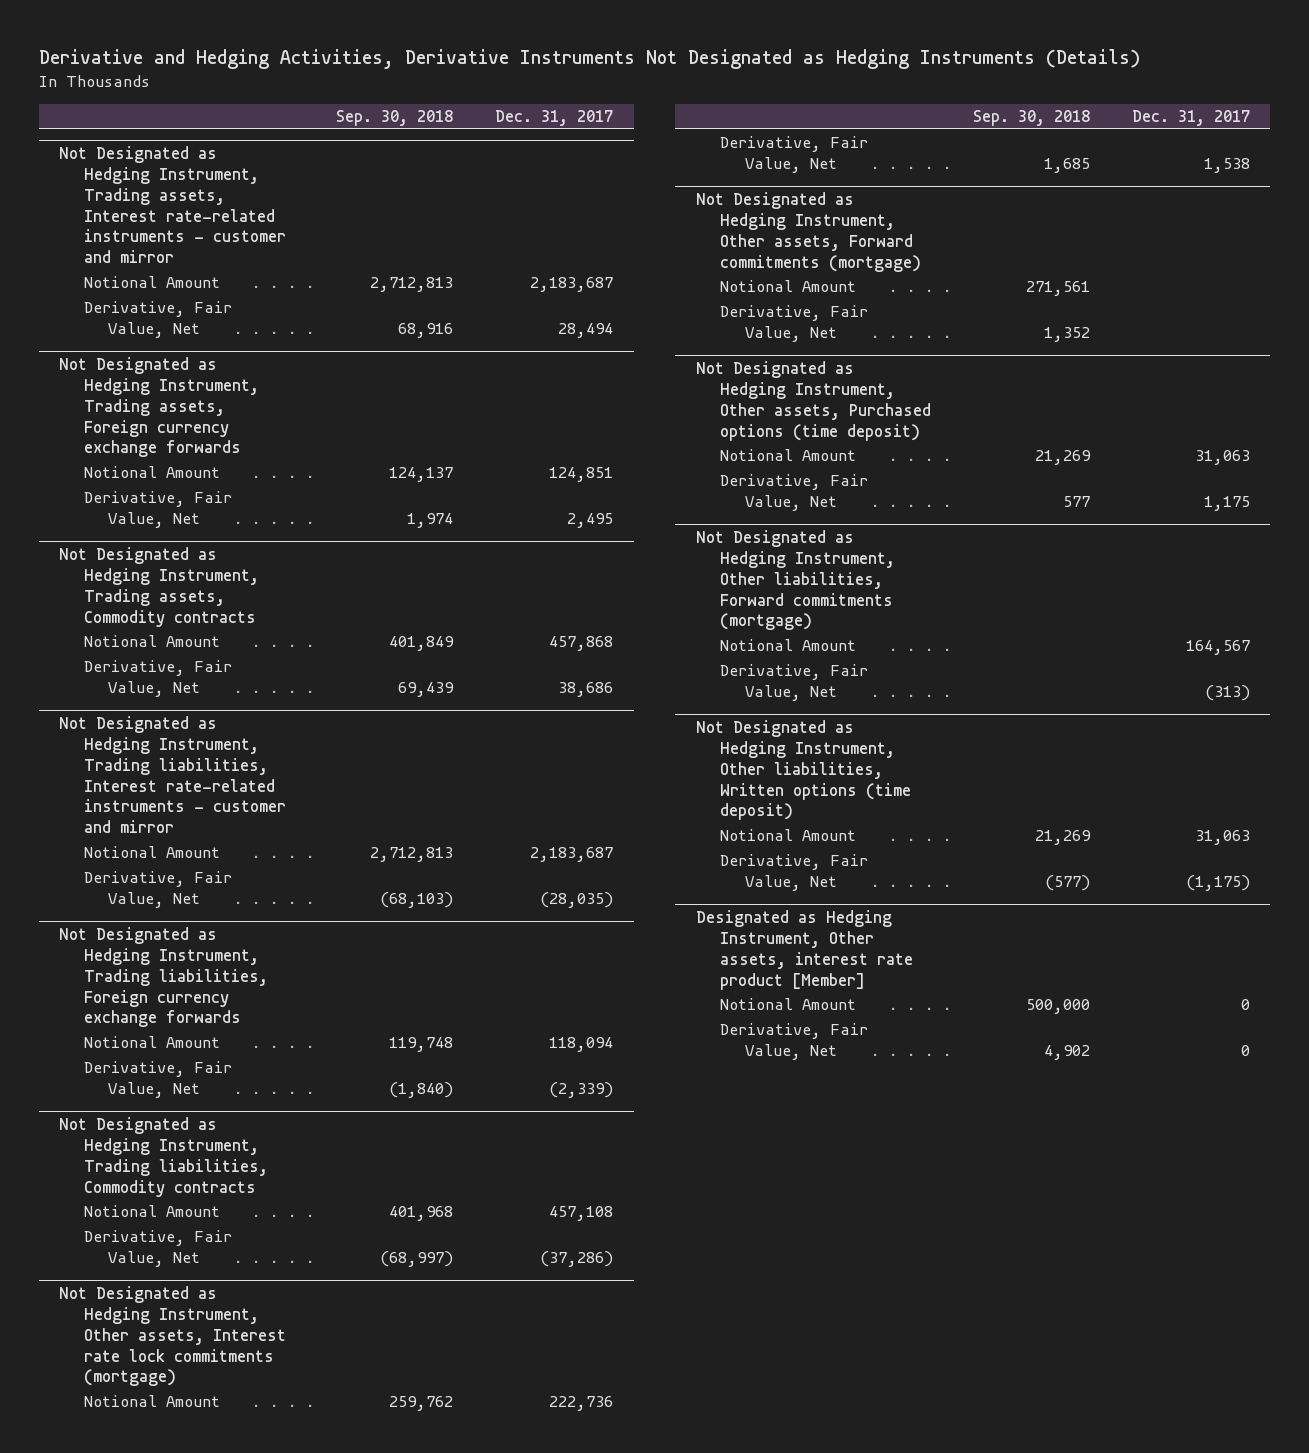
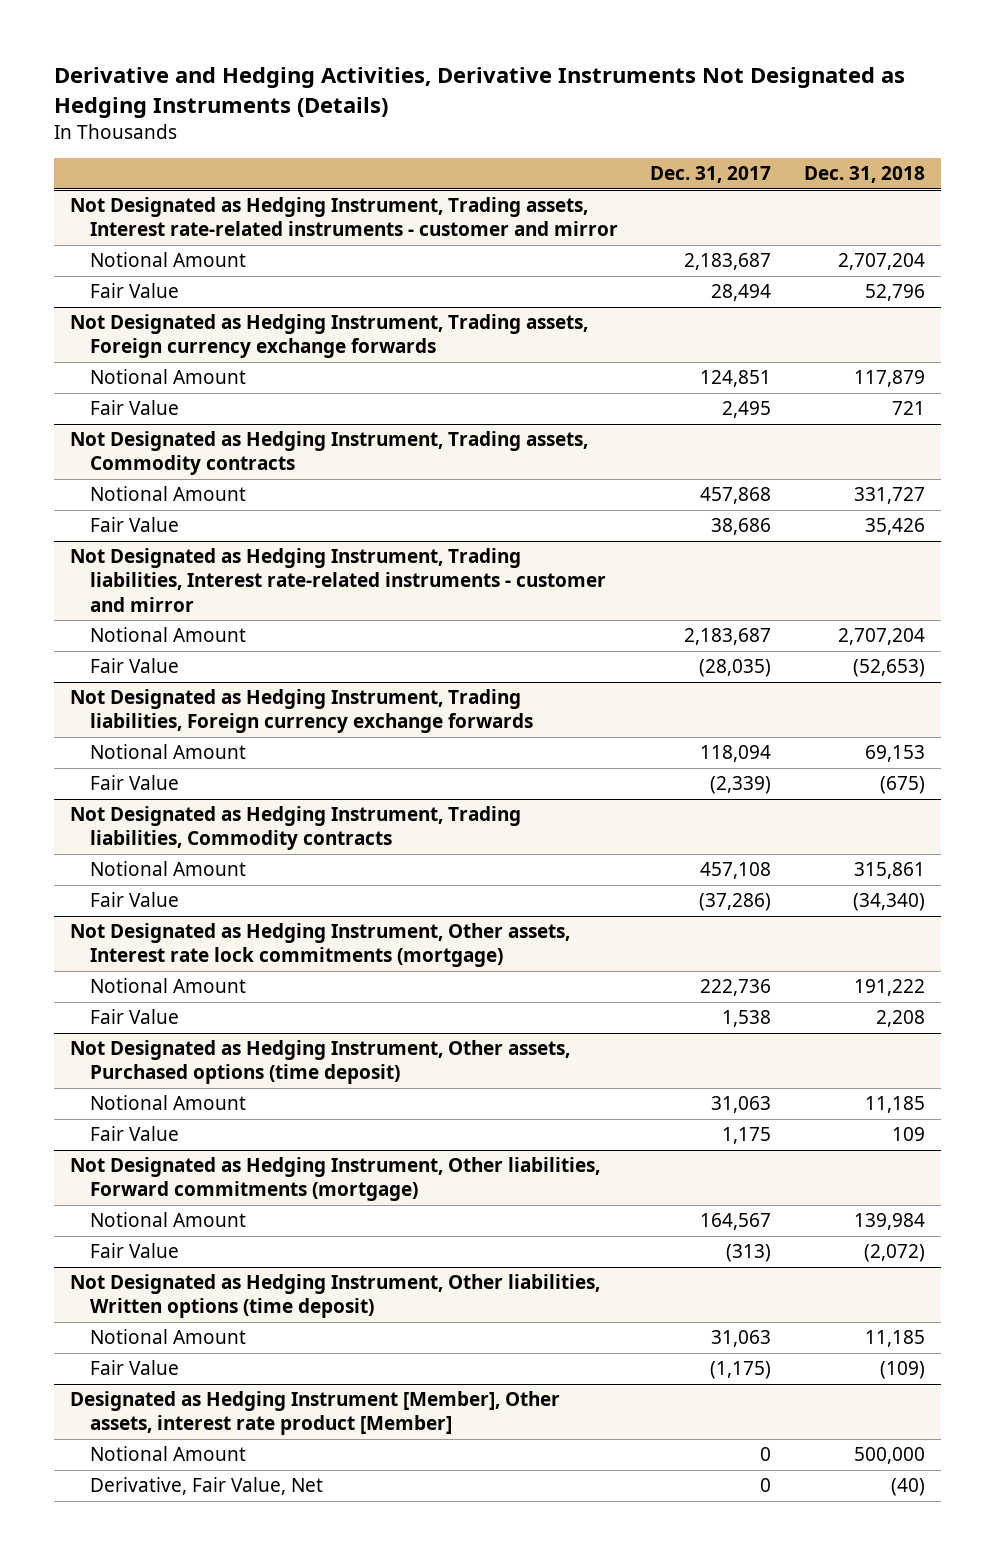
- | Sep. 30, 2018 | Dec. 31, 2017
+ | Dec. 31, 2017 | Dec. 31, 2018
@ Not Designated as Hedging Instrument, Trading assets, Interest rate-related instruments - customer and mirror
- Derivative, Fair Value, Net | 68,916 | 28,494
+ Fair Value | 28,494 | 52,796
@ Not Designated as Hedging Instrument, Trading assets, Foreign currency exchange forwards
- Derivative, Fair Value, Net | 1,974 | 2,495
+ Fair Value | 2,495 | 721
@ Not Designated as Hedging Instrument, Trading assets, Commodity contracts
- Derivative, Fair Value, Net | 69,439 | 38,686
+ Fair Value | 38,686 | 35,426
@ Not Designated as Hedging Instrument, Trading liabilities, Interest rate-related instruments - customer and mirror
- Derivative, Fair Value, Net | (68,103) | (28,035)
+ Fair Value | (28,035) | (52,653)
@ Not Designated as Hedging Instrument, Trading liabilities, Foreign currency exchange forwards
- Derivative, Fair Value, Net | (1,840) | (2,339)
+ Fair Value | (2,339) | (675)
@ Not Designated as Hedging Instrument, Trading liabilities, Commodity contracts
- Derivative, Fair Value, Net | (68,997) | (37,286)
+ Fair Value | (37,286) | (34,340)
@ Not Designated as Hedging Instrument, Other assets, Interest rate lock commitments (mortgage)
- Derivative, Fair Value, Net | 1,685 | 1,538
- Not Designated as Hedging Instrument, Other assets, Forward commitments (mortgage)
- Notional Amount | 271,561 |
- Derivative, Fair Value, Net | 1,352 |
@ Not Designated as Hedging Instrument, Other assets, Interest rate lock commitments (mortgage)
+ Fair Value | 1,538 | 2,208
@ Not Designated as Hedging Instrument, Other assets, Purchased options (time deposit)
- Derivative, Fair Value, Net | 577 | 1,175
+ Fair Value | 1,175 | 109
@ Not Designated as Hedging Instrument, Other liabilities, Forward commitments (mortgage)
- Derivative, Fair Value, Net | | (313)
+ Fair Value | (313) | (2,072)
@ Not Designated as Hedging Instrument, Other liabilities, Written options (time deposit)
- Derivative, Fair Value, Net | (577) | (1,175)
- Designated as Hedging Instrument, Other assets, interest rate product [Member]
@ Not Designated as Hedging Instrument, Other liabilities, Written options (time deposit)
+ Fair Value | (1,175) | (109)
+ Designated as Hedging Instrument [Member], Other assets, interest rate product [Member]

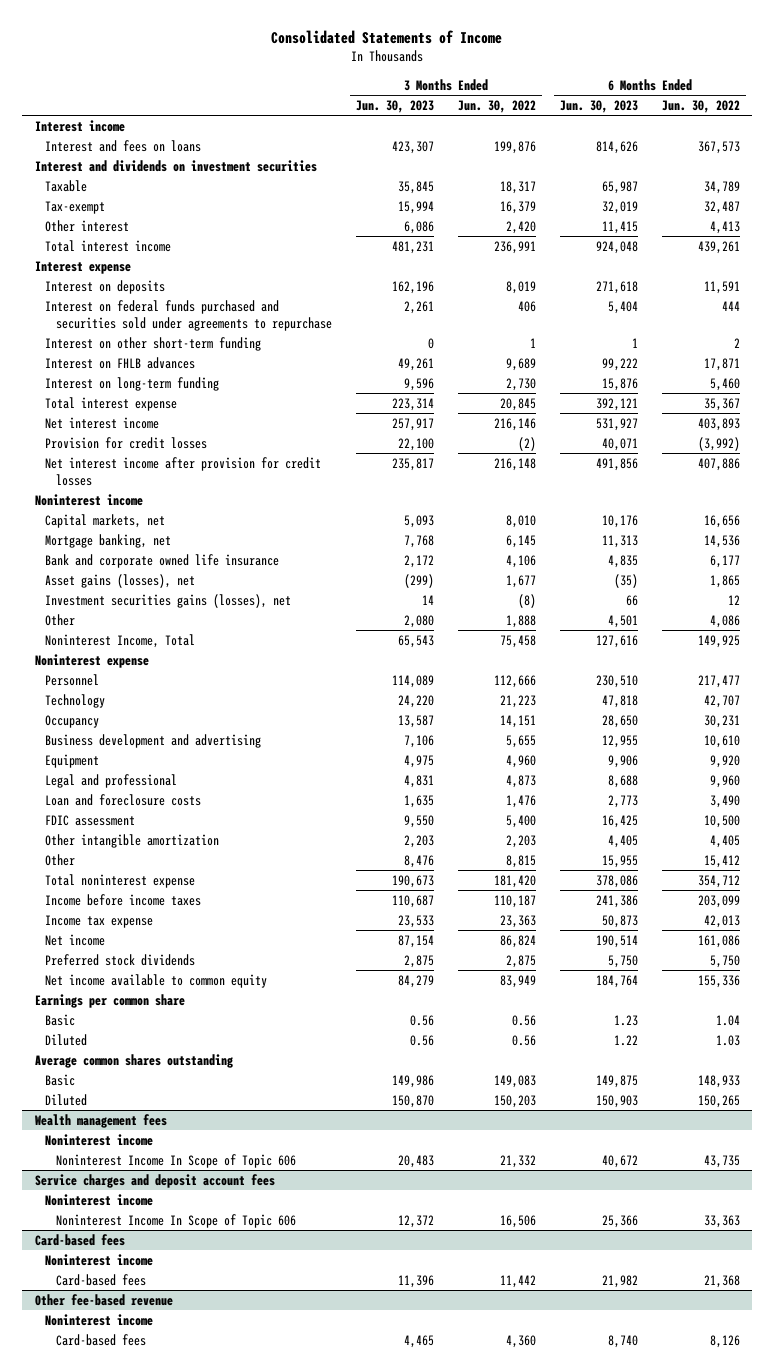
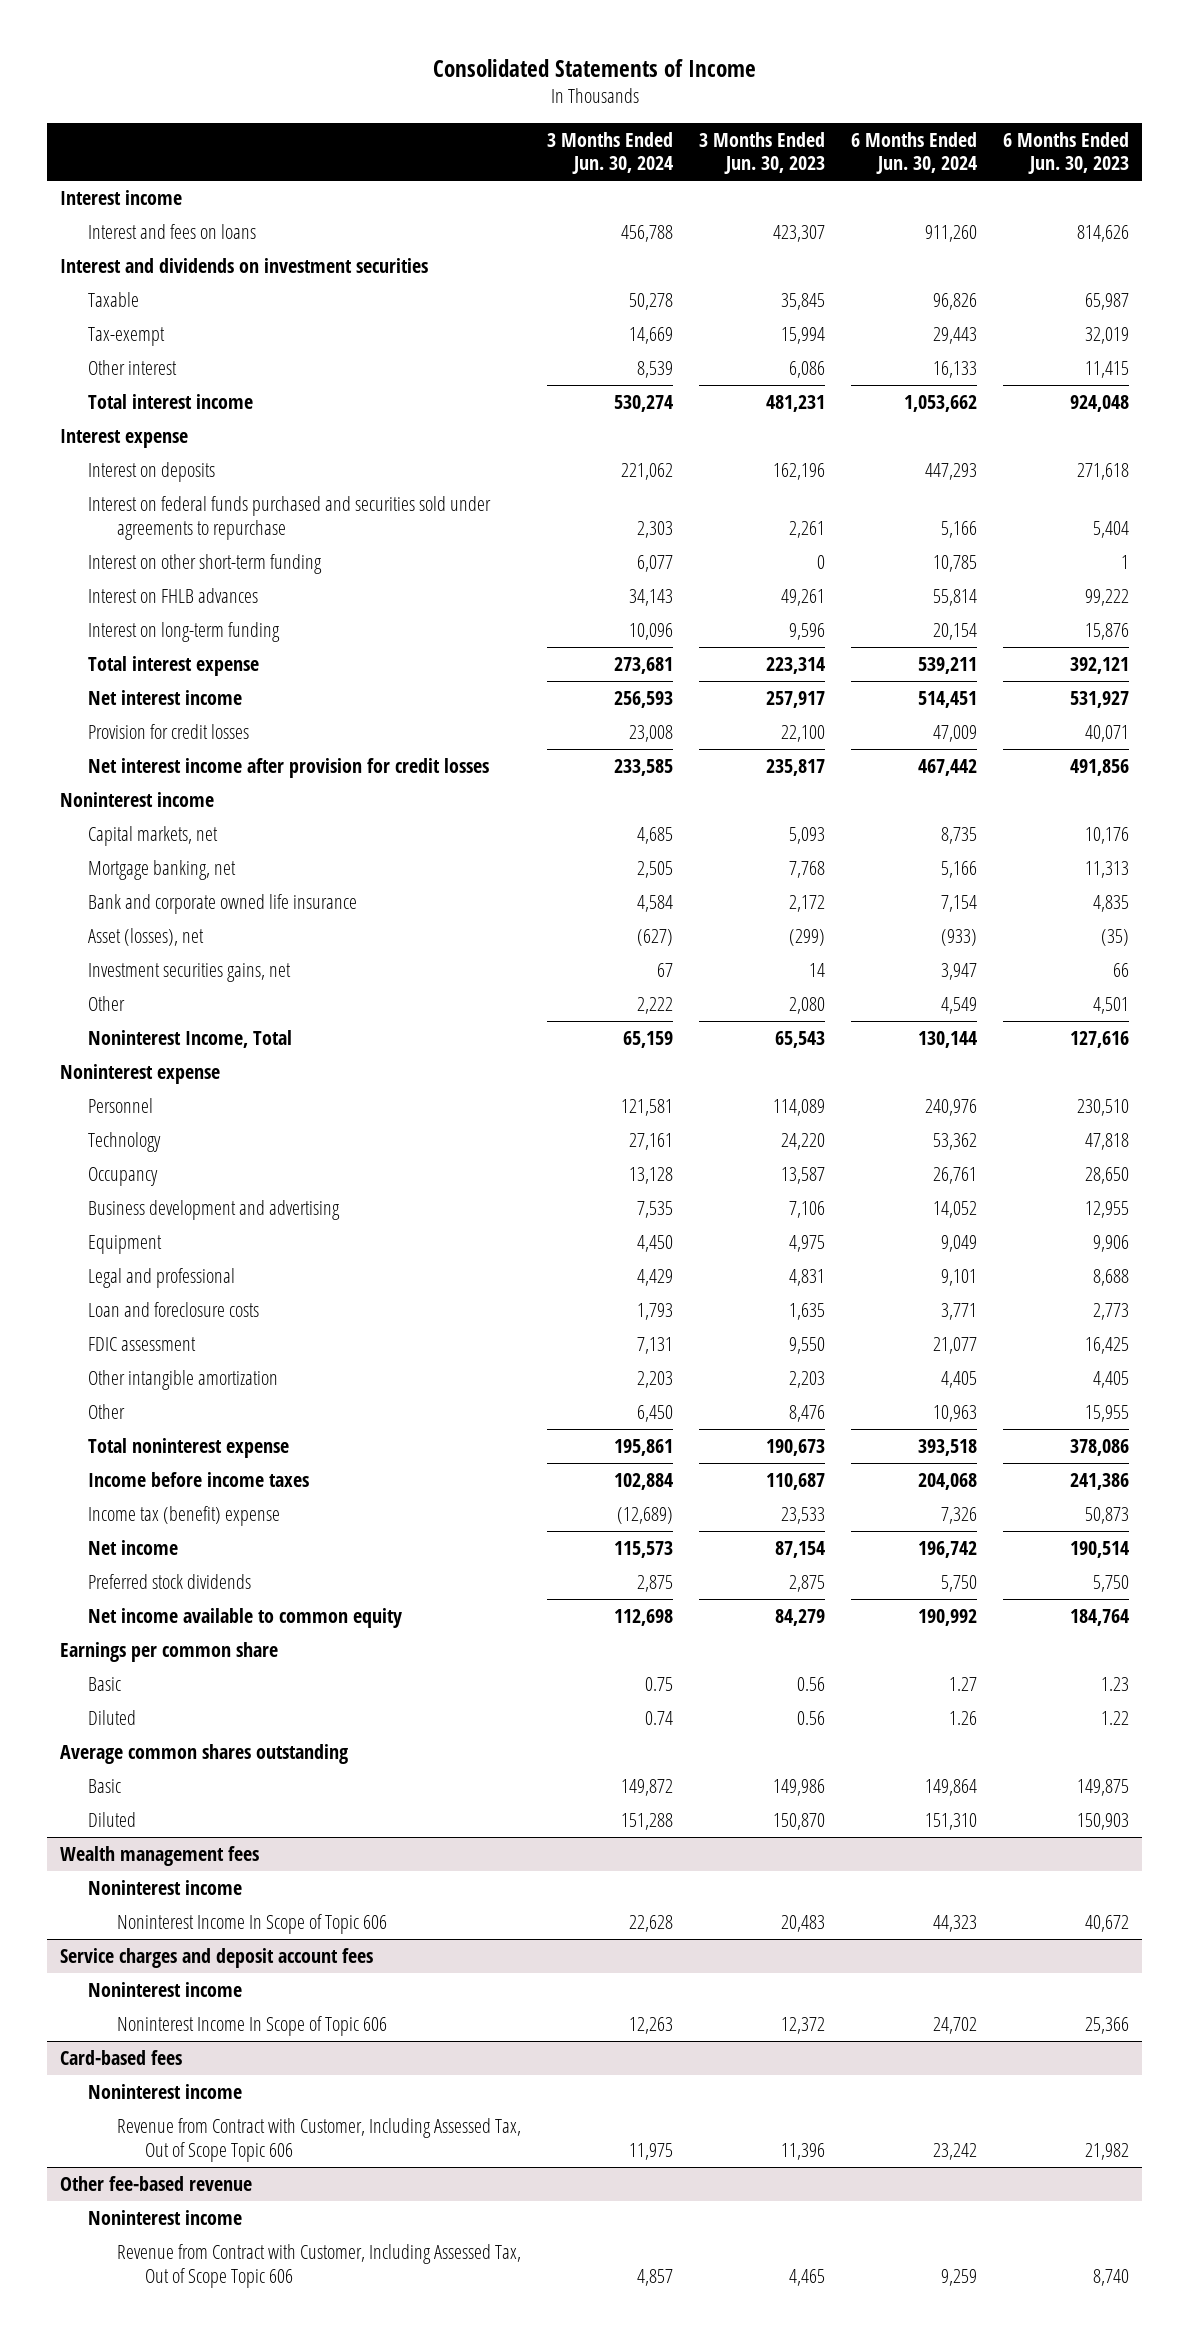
- | 3 Months Ended Jun. 30, 2023 | 3 Months Ended Jun. 30, 2022 | 6 Months Ended Jun. 30, 2023 | 6 Months Ended Jun. 30, 2022
+ | 3 Months Ended Jun. 30, 2024 | 3 Months Ended Jun. 30, 2023 | 6 Months Ended Jun. 30, 2024 | 6 Months Ended Jun. 30, 2023
- Asset gains (losses), net | (299) | 1,677 | (35) | 1,865
- Investment securities gains (losses), net | 14 | (8) | 66 | 12
+ Asset (losses), net | (627) | (299) | (933) | (35)
+ Investment securities gains, net | 67 | 14 | 3,947 | 66
- Income tax expense | 23,533 | 23,363 | 50,873 | 42,013
+ Income tax (benefit) expense | (12,689) | 23,533 | 7,326 | 50,873
@ Card-based fees
- Card-based fees | 11,396 | 11,442 | 21,982 | 21,368
+ Revenue from Contract with Customer, Including Assessed Tax, Out of Scope Topic 606 | 11,975 | 11,396 | 23,242 | 21,982
@ Other fee-based revenue
- Card-based fees | 4,465 | 4,360 | 8,740 | 8,126
+ Revenue from Contract with Customer, Including Assessed Tax, Out of Scope Topic 606 | 4,857 | 4,465 | 9,259 | 8,740

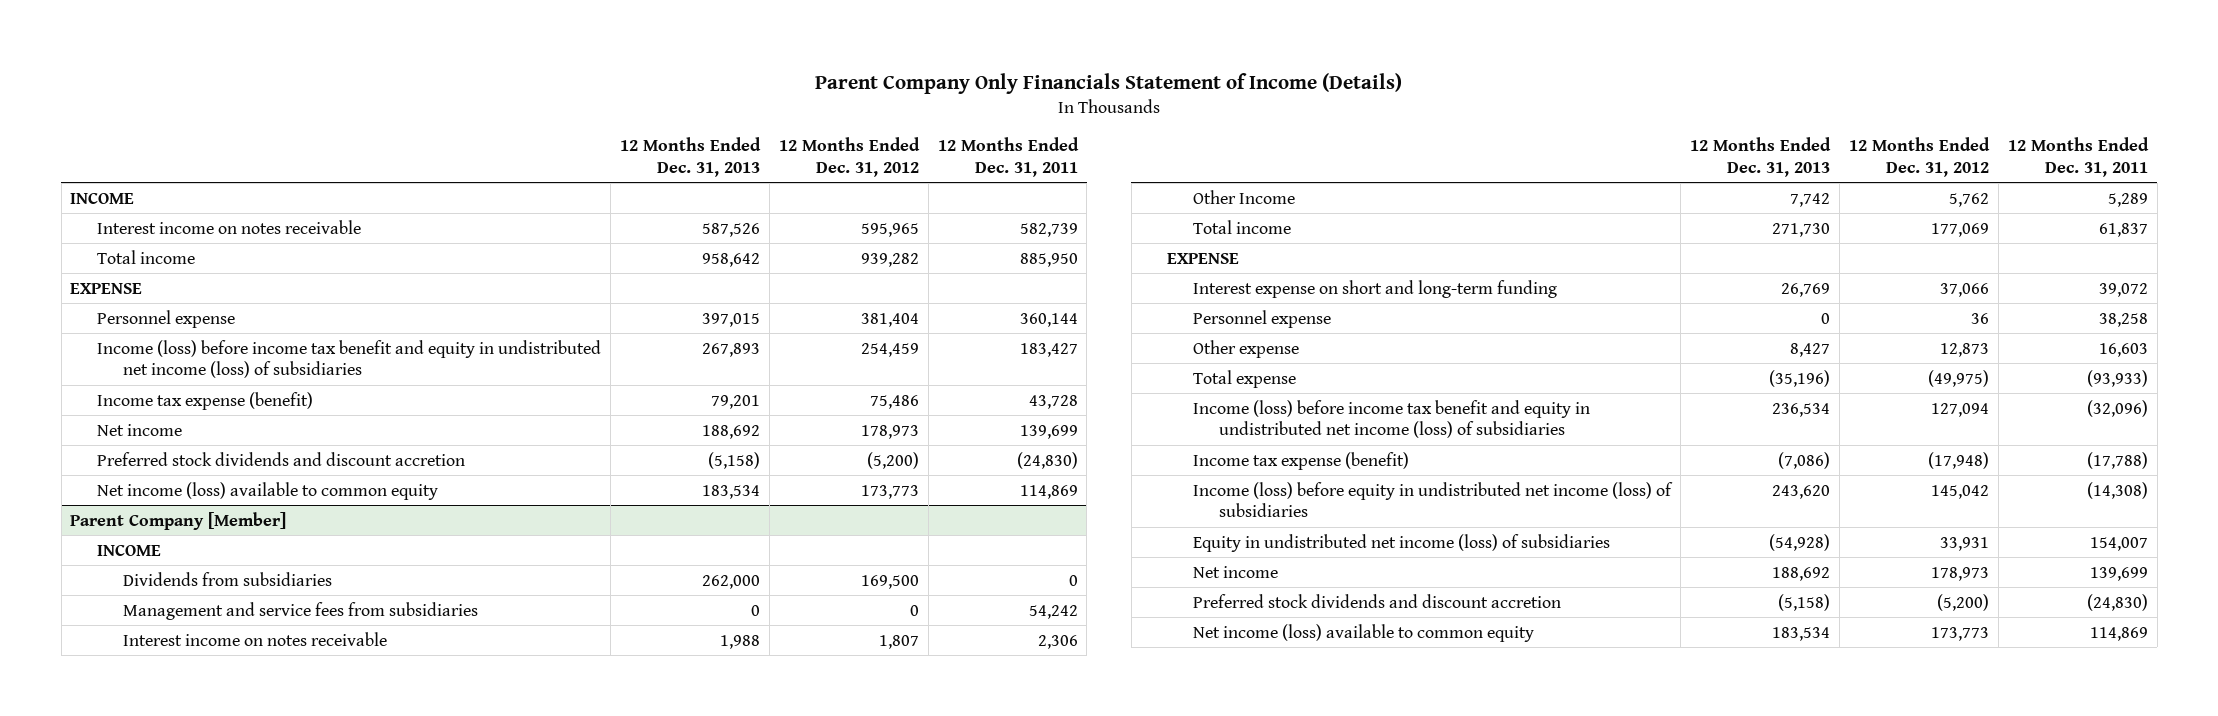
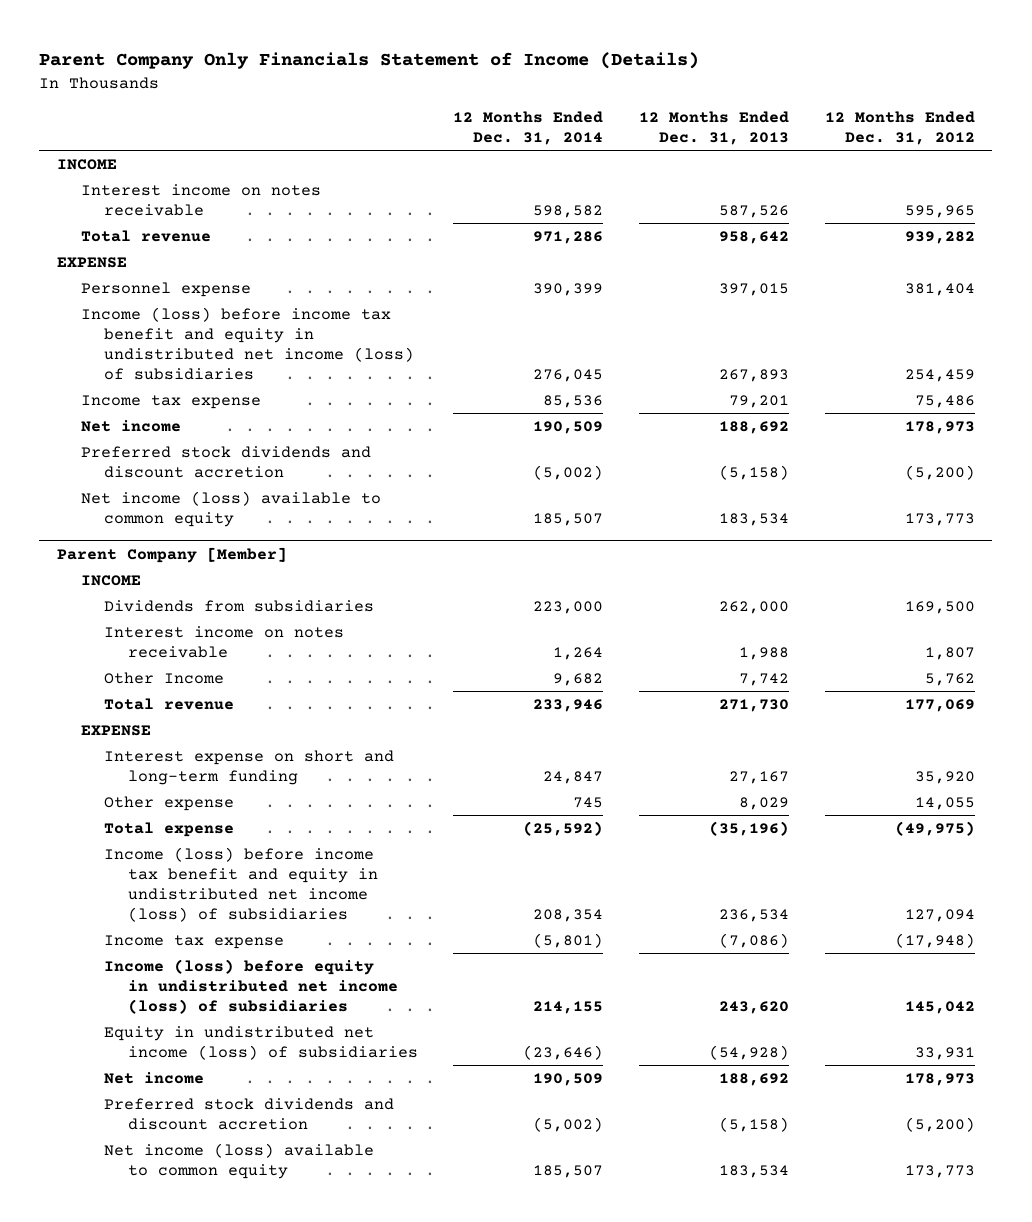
- | 12 Months Ended Dec. 31, 2013 | 12 Months Ended Dec. 31, 2012 | 12 Months Ended Dec. 31, 2011
+ | 12 Months Ended Dec. 31, 2014 | 12 Months Ended Dec. 31, 2013 | 12 Months Ended Dec. 31, 2012
- Total income | 958,642 | 939,282 | 885,950
+ Total revenue | 971,286 | 958,642 | 939,282
- Income tax expense (benefit) | 79,201 | 75,486 | 43,728
+ Income tax expense | 85,536 | 79,201 | 75,486
@ Parent Company [Member]
- Management and service fees from subsidiaries | 0 | 0 | 54,242
- Total income | 271,730 | 177,069 | 61,837
+ Total revenue | 233,946 | 271,730 | 177,069
- Interest expense on short and long-term funding | 26,769 | 37,066 | 39,072
- Personnel expense | 0 | 36 | 38,258
- Other expense | 8,427 | 12,873 | 16,603
+ Interest expense on short and long-term funding | 24,847 | 27,167 | 35,920
+ Other expense | 745 | 8,029 | 14,055
- Income tax expense (benefit) | (7,086) | (17,948) | (17,788)
+ Income tax expense | (5,801) | (7,086) | (17,948)

